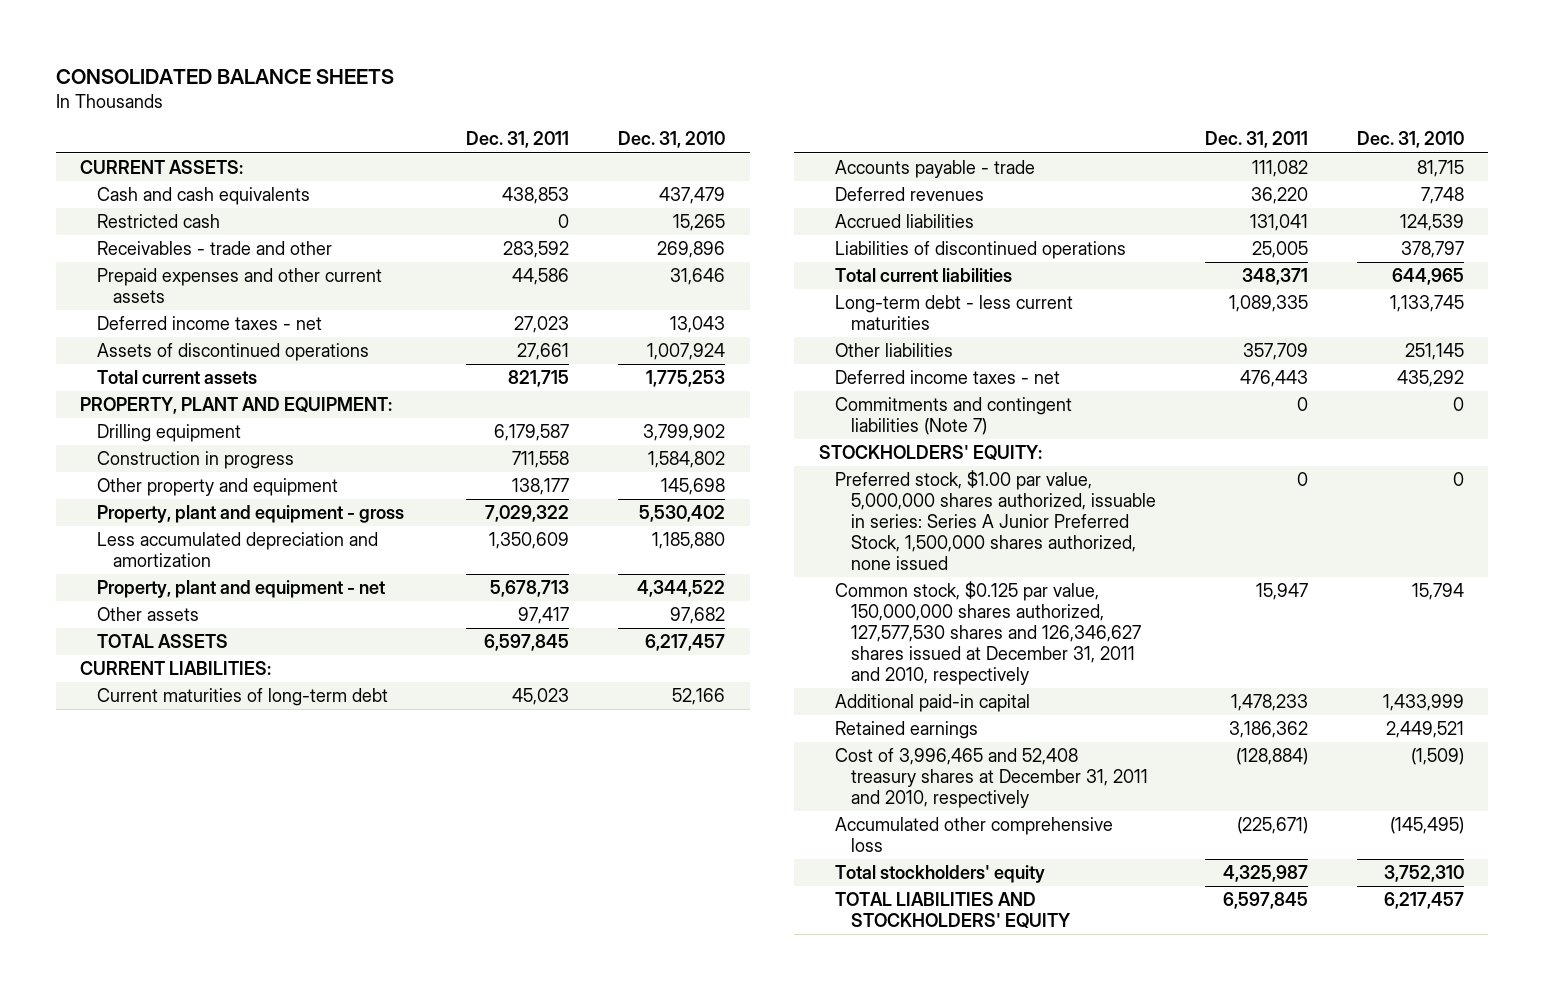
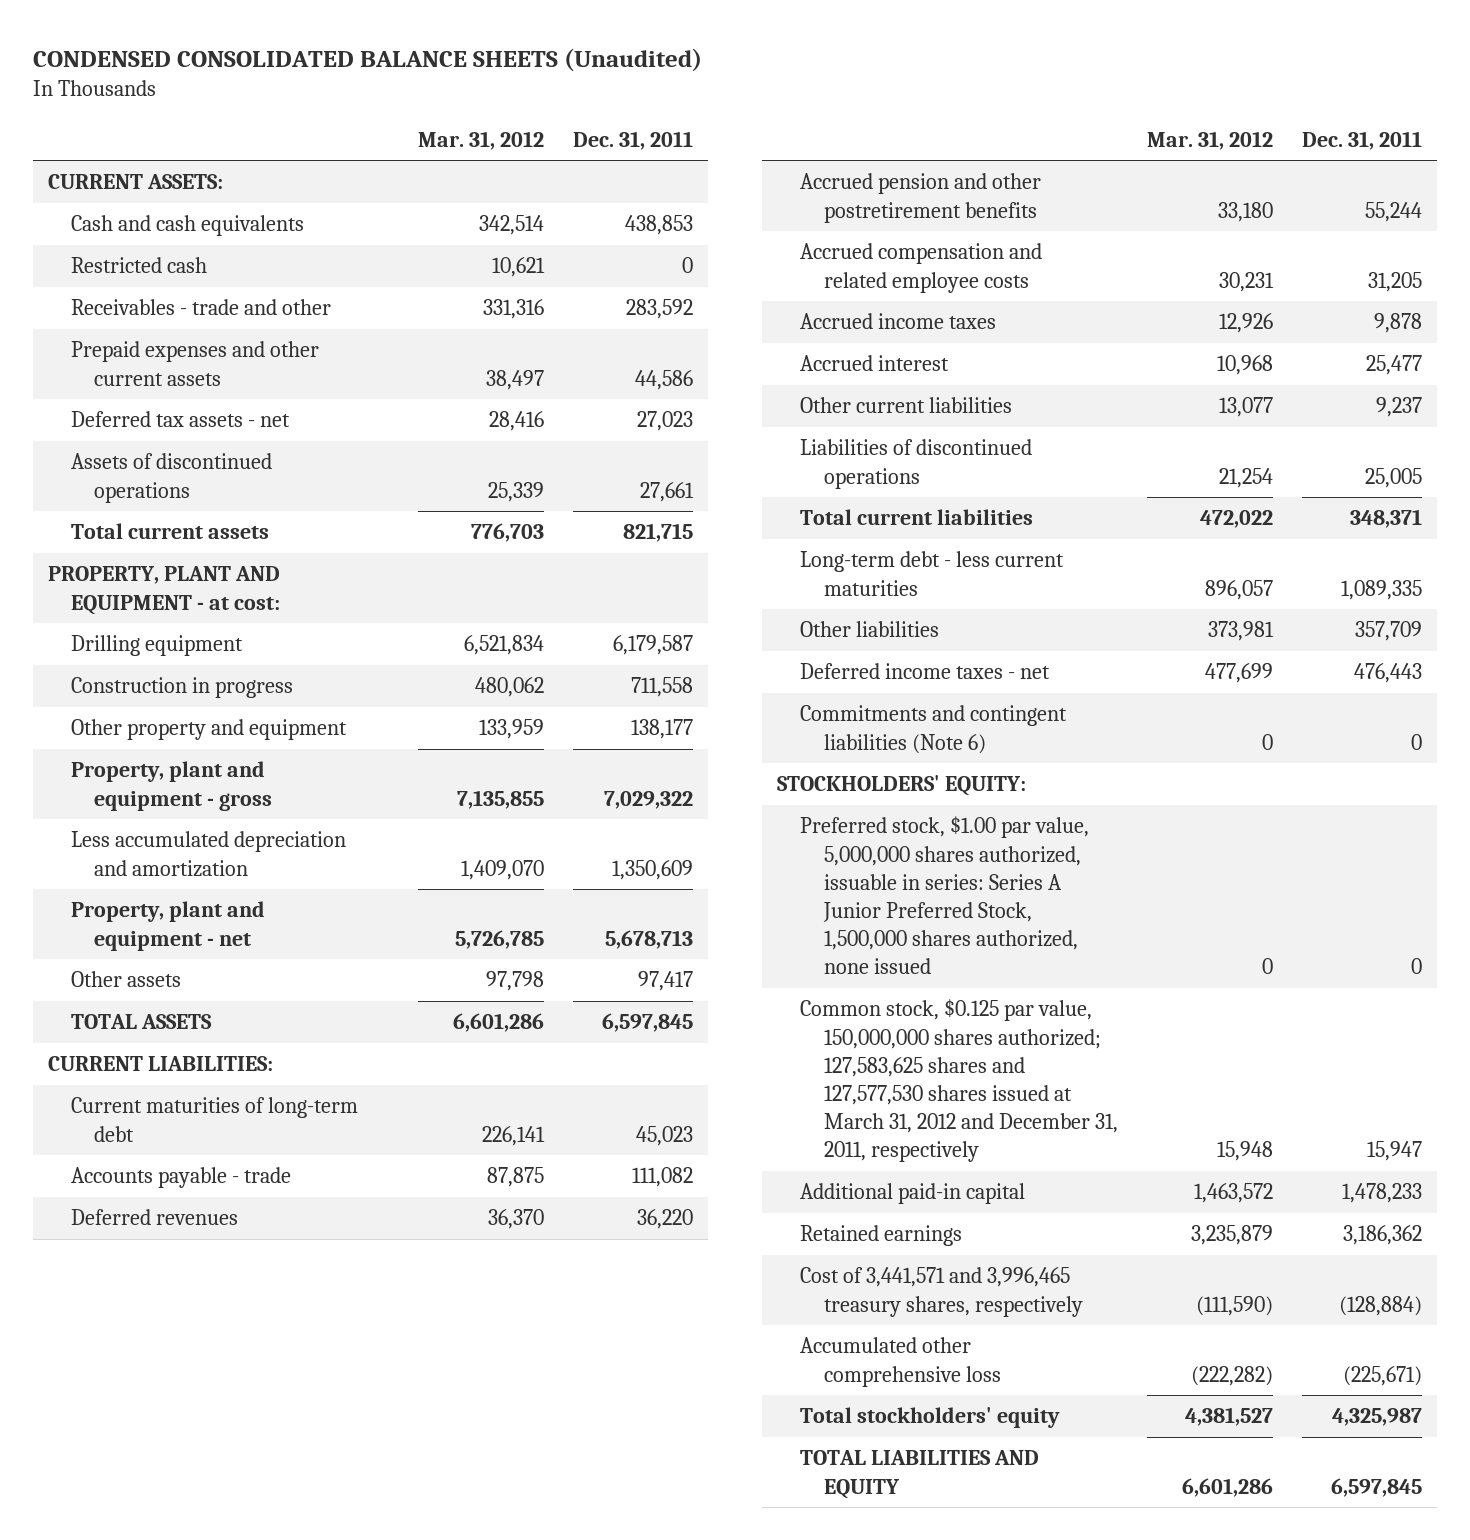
- CONSOLIDATED BALANCE SHEETS
+ CONDENSED CONSOLIDATED BALANCE SHEETS (Unaudited)
- | Dec. 31, 2011 | Dec. 31, 2010
+ | Mar. 31, 2012 | Dec. 31, 2011
- Deferred income taxes - net | 27,023 | 13,043
+ Deferred tax assets - net | 28,416 | 27,023
- PROPERTY, PLANT AND EQUIPMENT:
+ PROPERTY, PLANT AND EQUIPMENT - at cost:
- Accrued liabilities | 131,041 | 124,539
+ Accrued pension and other postretirement benefits | 33,180 | 55,244
+ Accrued compensation and related employee costs | 30,231 | 31,205
+ Accrued income taxes | 12,926 | 9,878
+ Accrued interest | 10,968 | 25,477
+ Other current liabilities | 13,077 | 9,237
- Commitments and contingent liabilities (Note 7) | 0 | 0
+ Commitments and contingent liabilities (Note 6) | 0 | 0
- Common stock, $0.125 par value, 150,000,000 shares authorized, 127,577,530 shares and 126,346,627 shares issued at December 31, 2011 and 2010, respectively | 15,947 | 15,794
+ Common stock, $0.125 par value, 150,000,000 shares authorized; 127,583,625 shares and 127,577,530 shares issued at March 31, 2012 and December 31, 2011, respectively | 15,948 | 15,947
- Cost of 3,996,465 and 52,408 treasury shares at December 31, 2011 and 2010, respectively | (128,884) | (1,509)
+ Cost of 3,441,571 and 3,996,465 treasury shares, respectively | (111,590) | (128,884)
- TOTAL LIABILITIES AND STOCKHOLDERS' EQUITY | 6,597,845 | 6,217,457
+ TOTAL LIABILITIES AND EQUITY | 6,601,286 | 6,597,845

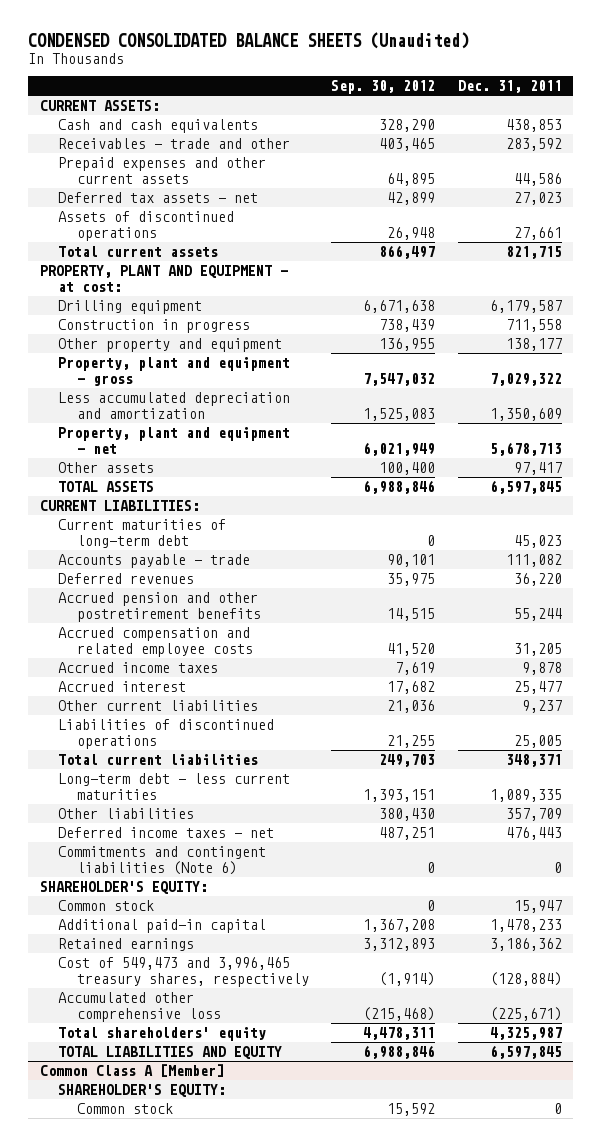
- | Mar. 31, 2012 | Dec. 31, 2011
+ | Sep. 30, 2012 | Dec. 31, 2011
- Restricted cash | 10,621 | 0
- STOCKHOLDERS' EQUITY:
- Preferred stock, $1.00 par value, 5,000,000 shares authorized, issuable in series: Series A Junior Preferred Stock, 1,500,000 shares authorized, none issued | 0 | 0
- Common stock, $0.125 par value, 150,000,000 shares authorized; 127,583,625 shares and 127,577,530 shares issued at March 31, 2012 and December 31, 2011, respectively | 15,948 | 15,947
+ SHAREHOLDER'S EQUITY:
+ Common stock | 0 | 15,947
- Cost of 3,441,571 and 3,996,465 treasury shares, respectively | (111,590) | (128,884)
+ Cost of 549,473 and 3,996,465 treasury shares, respectively | (1,914) | (128,884)
- Total stockholders' equity | 4,381,527 | 4,325,987
+ Total shareholders' equity | 4,478,311 | 4,325,987
+ Common Class A [Member]
+ SHAREHOLDER'S EQUITY:
+ Common stock | 15,592 | 0

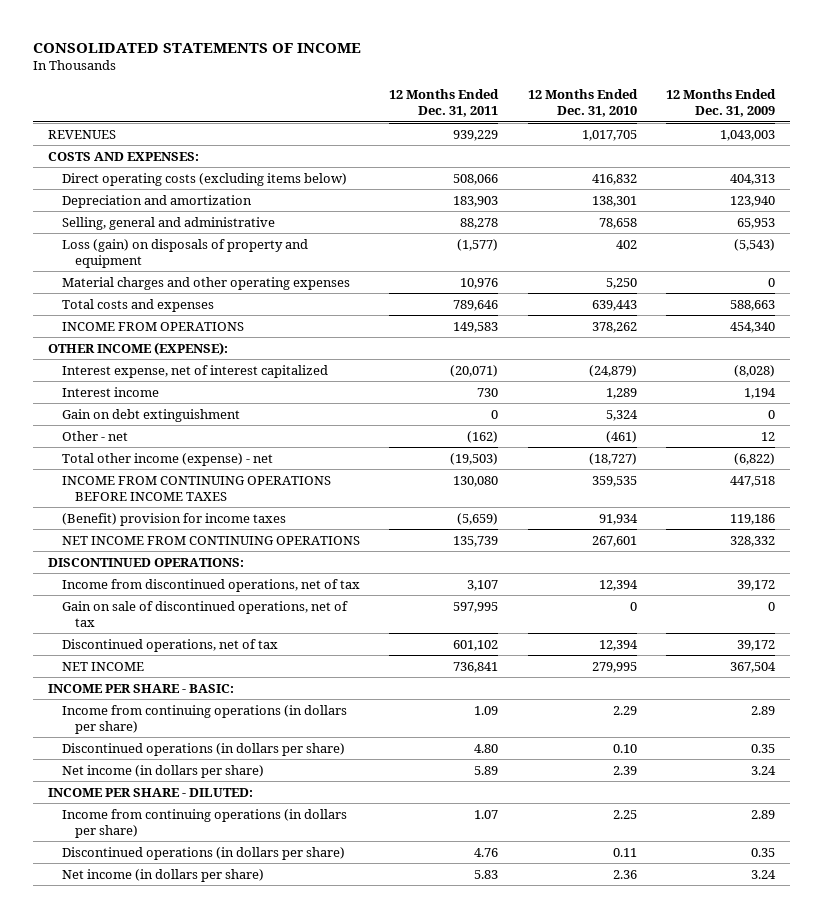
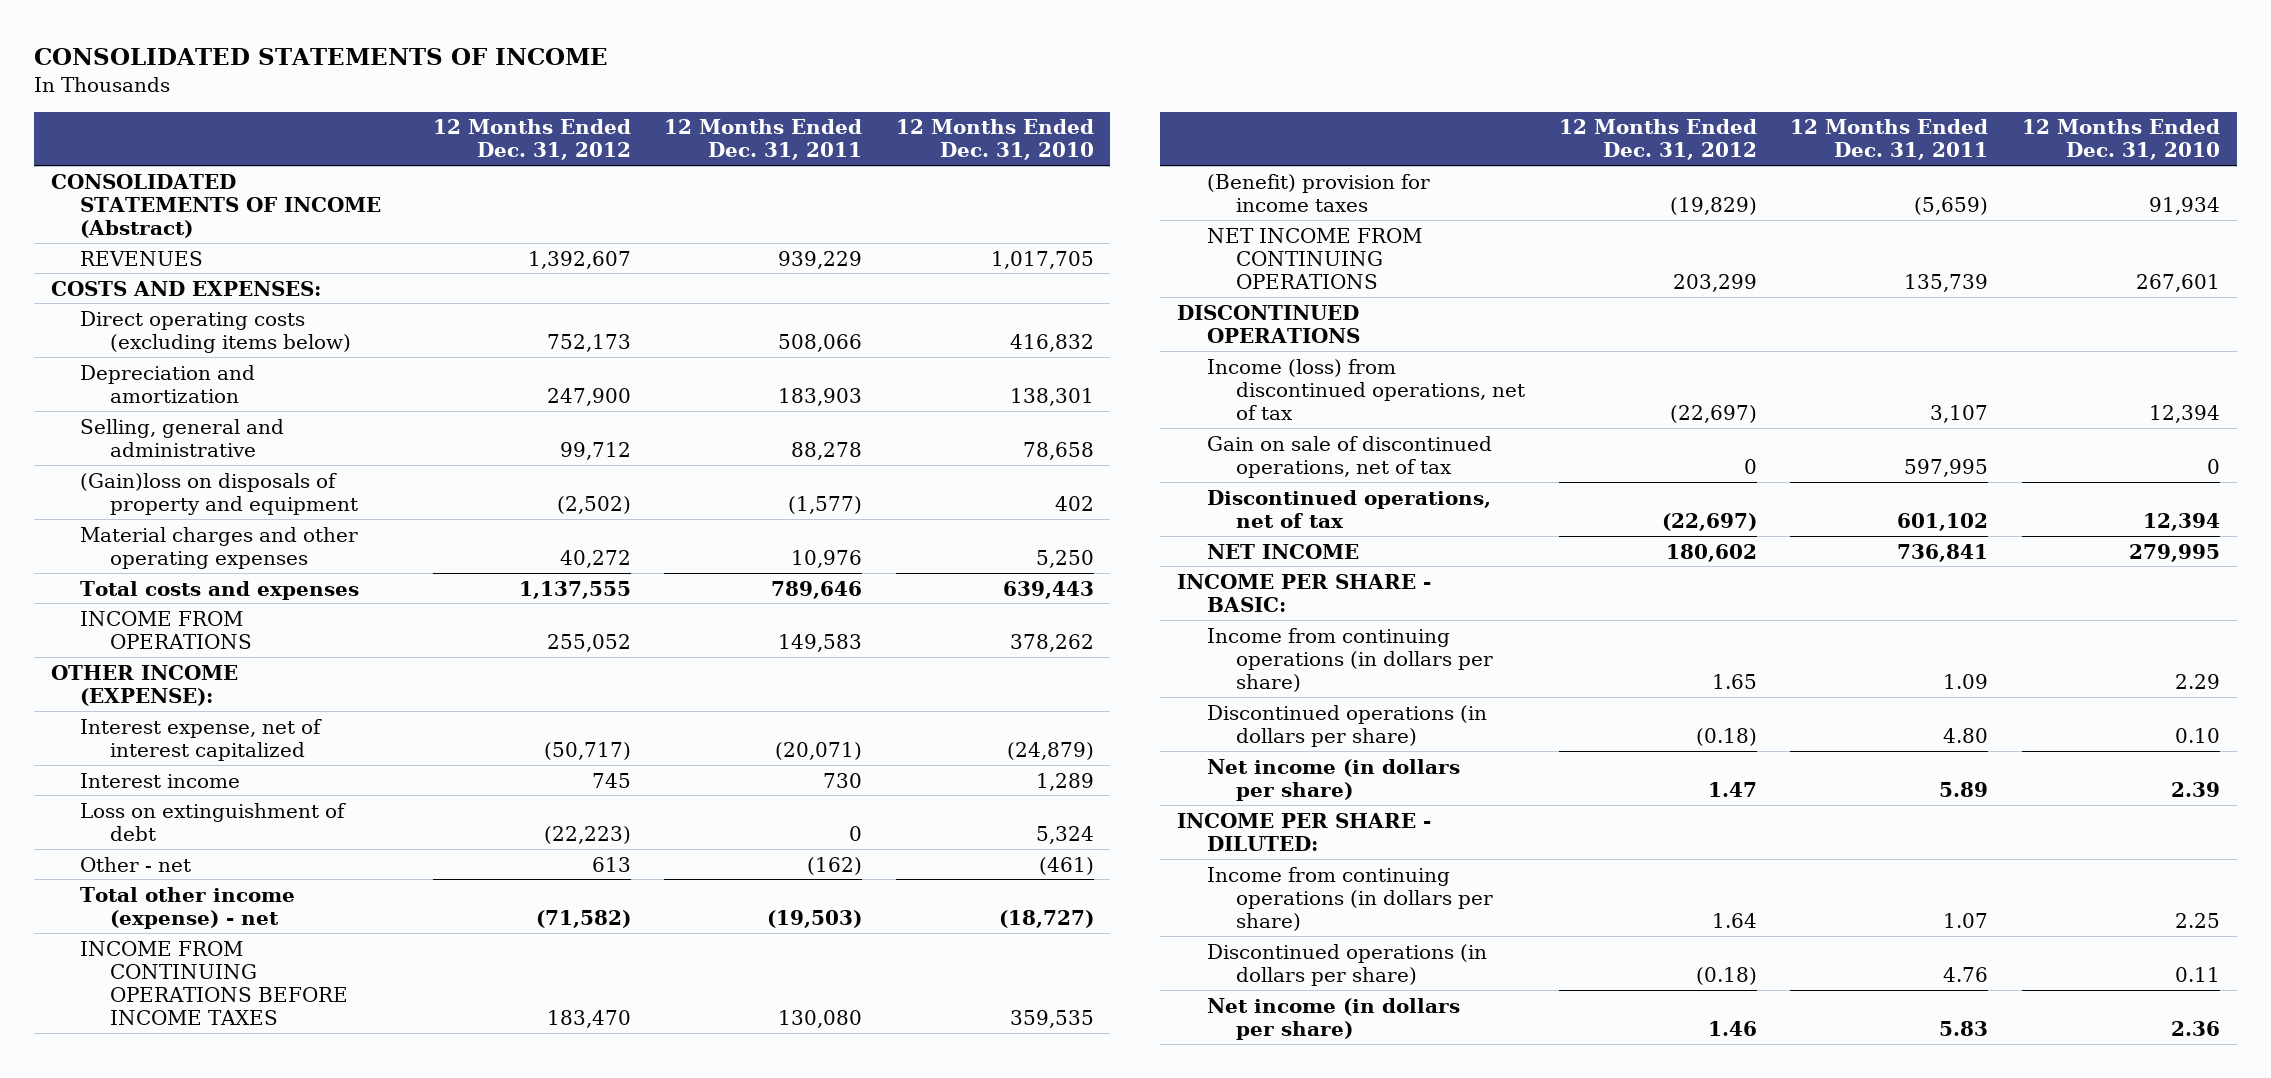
- | 12 Months Ended Dec. 31, 2011 | 12 Months Ended Dec. 31, 2010 | 12 Months Ended Dec. 31, 2009
+ | 12 Months Ended Dec. 31, 2012 | 12 Months Ended Dec. 31, 2011 | 12 Months Ended Dec. 31, 2010
+ CONSOLIDATED STATEMENTS OF INCOME (Abstract)
- Loss (gain) on disposals of property and equipment | (1,577) | 402 | (5,543)
+ (Gain)loss on disposals of property and equipment | (2,502) | (1,577) | 402
- Gain on debt extinguishment | 0 | 5,324 | 0
+ Loss on extinguishment of debt | (22,223) | 0 | 5,324
- DISCONTINUED OPERATIONS:
- Income from discontinued operations, net of tax | 3,107 | 12,394 | 39,172
+ DISCONTINUED OPERATIONS
+ Income (loss) from discontinued operations, net of tax | (22,697) | 3,107 | 12,394

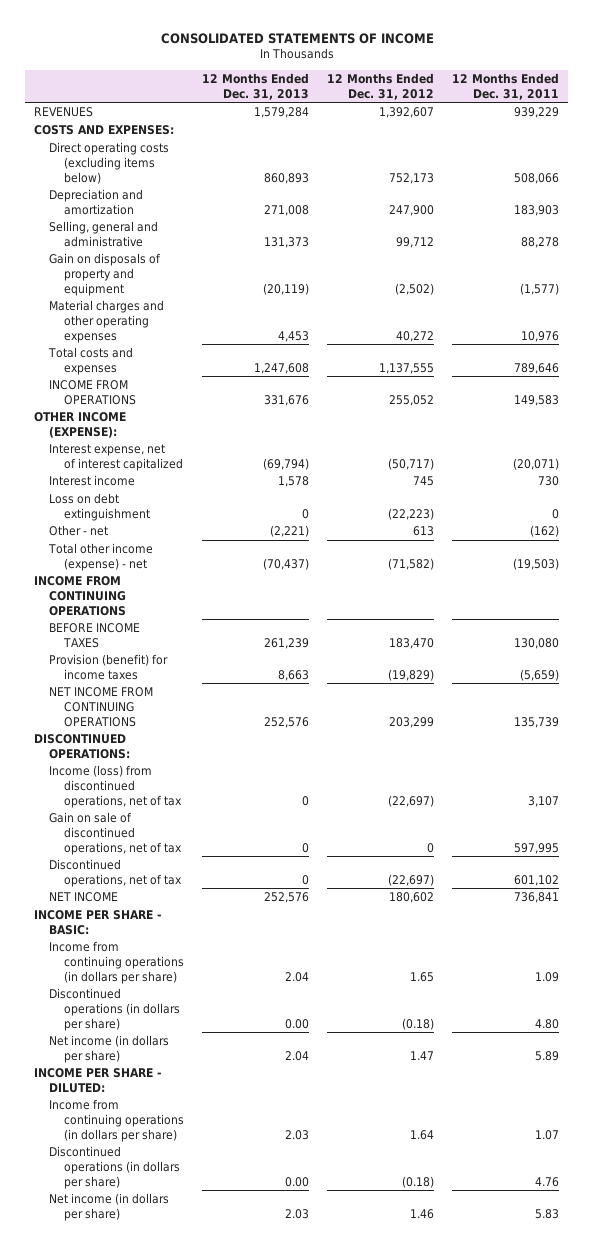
- | 12 Months Ended Dec. 31, 2012 | 12 Months Ended Dec. 31, 2011 | 12 Months Ended Dec. 31, 2010
+ | 12 Months Ended Dec. 31, 2013 | 12 Months Ended Dec. 31, 2012 | 12 Months Ended Dec. 31, 2011
- CONSOLIDATED STATEMENTS OF INCOME (Abstract)
- (Gain)loss on disposals of property and equipment | (2,502) | (1,577) | 402
+ Gain on disposals of property and equipment | (20,119) | (2,502) | (1,577)
- Loss on extinguishment of debt | (22,223) | 0 | 5,324
+ Loss on debt extinguishment | 0 | (22,223) | 0
- INCOME FROM CONTINUING OPERATIONS BEFORE INCOME TAXES | 183,470 | 130,080 | 359,535
- (Benefit) provision for income taxes | (19,829) | (5,659) | 91,934
+ INCOME FROM CONTINUING OPERATIONS
+ BEFORE INCOME TAXES | 261,239 | 183,470 | 130,080
+ Provision (benefit) for income taxes | 8,663 | (19,829) | (5,659)
- DISCONTINUED OPERATIONS
+ DISCONTINUED OPERATIONS:

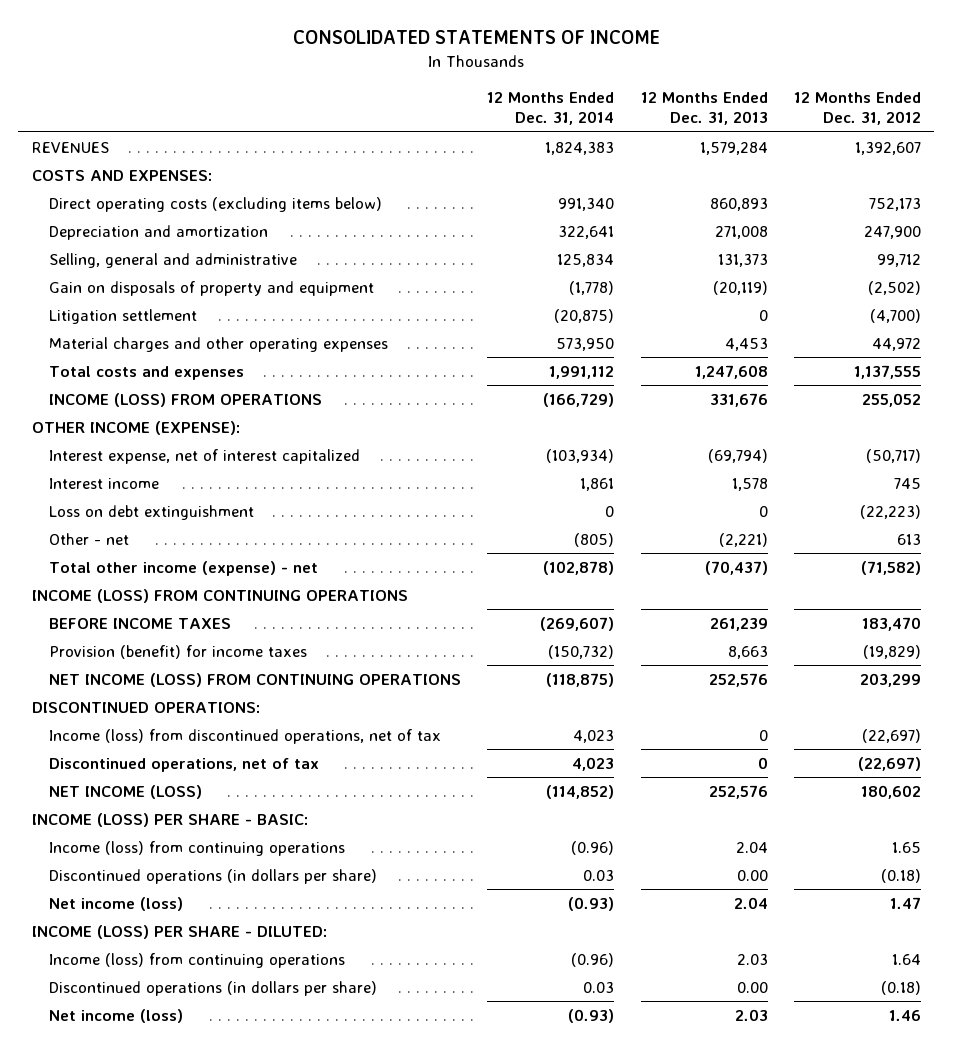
- | 12 Months Ended Dec. 31, 2013 | 12 Months Ended Dec. 31, 2012 | 12 Months Ended Dec. 31, 2011
+ | 12 Months Ended Dec. 31, 2014 | 12 Months Ended Dec. 31, 2013 | 12 Months Ended Dec. 31, 2012
- Material charges and other operating expenses | 4,453 | 40,272 | 10,976
+ Litigation settlement | (20,875) | 0 | (4,700)
+ Material charges and other operating expenses | 573,950 | 4,453 | 44,972
- INCOME FROM OPERATIONS | 331,676 | 255,052 | 149,583
+ INCOME (LOSS) FROM OPERATIONS | (166,729) | 331,676 | 255,052
- INCOME FROM CONTINUING OPERATIONS
+ INCOME (LOSS) FROM CONTINUING OPERATIONS
- NET INCOME FROM CONTINUING OPERATIONS | 252,576 | 203,299 | 135,739
+ NET INCOME (LOSS) FROM CONTINUING OPERATIONS | (118,875) | 252,576 | 203,299
- Gain on sale of discontinued operations, net of tax | 0 | 0 | 597,995
- NET INCOME | 252,576 | 180,602 | 736,841
- INCOME PER SHARE - BASIC:
- Income from continuing operations (in dollars per share) | 2.04 | 1.65 | 1.09
+ NET INCOME (LOSS) | (114,852) | 252,576 | 180,602
+ INCOME (LOSS) PER SHARE - BASIC:
+ Income (loss) from continuing operations | (0.96) | 2.04 | 1.65
- Net income (in dollars per share) | 2.04 | 1.47 | 5.89
- INCOME PER SHARE - DILUTED:
- Income from continuing operations (in dollars per share) | 2.03 | 1.64 | 1.07
+ Net income (loss) | (0.93) | 2.04 | 1.47
+ INCOME (LOSS) PER SHARE - DILUTED:
+ Income (loss) from continuing operations | (0.96) | 2.03 | 1.64
- Net income (in dollars per share) | 2.03 | 1.46 | 5.83
+ Net income (loss) | (0.93) | 2.03 | 1.46

